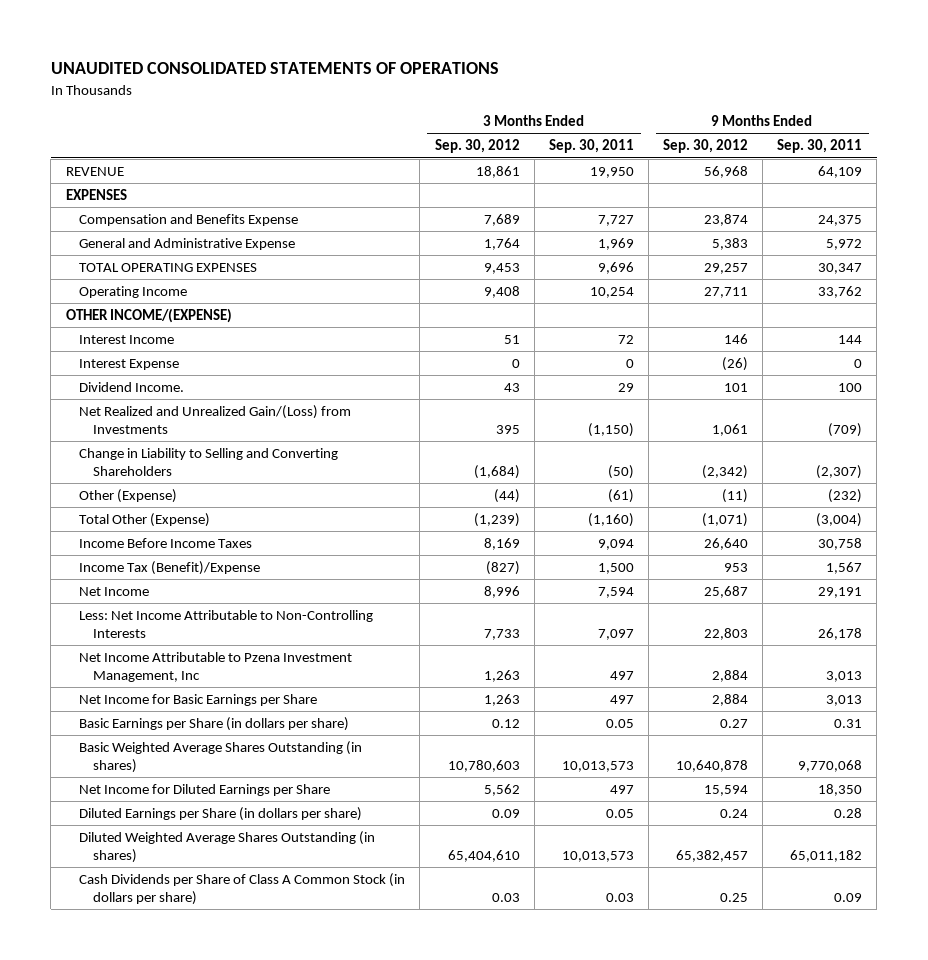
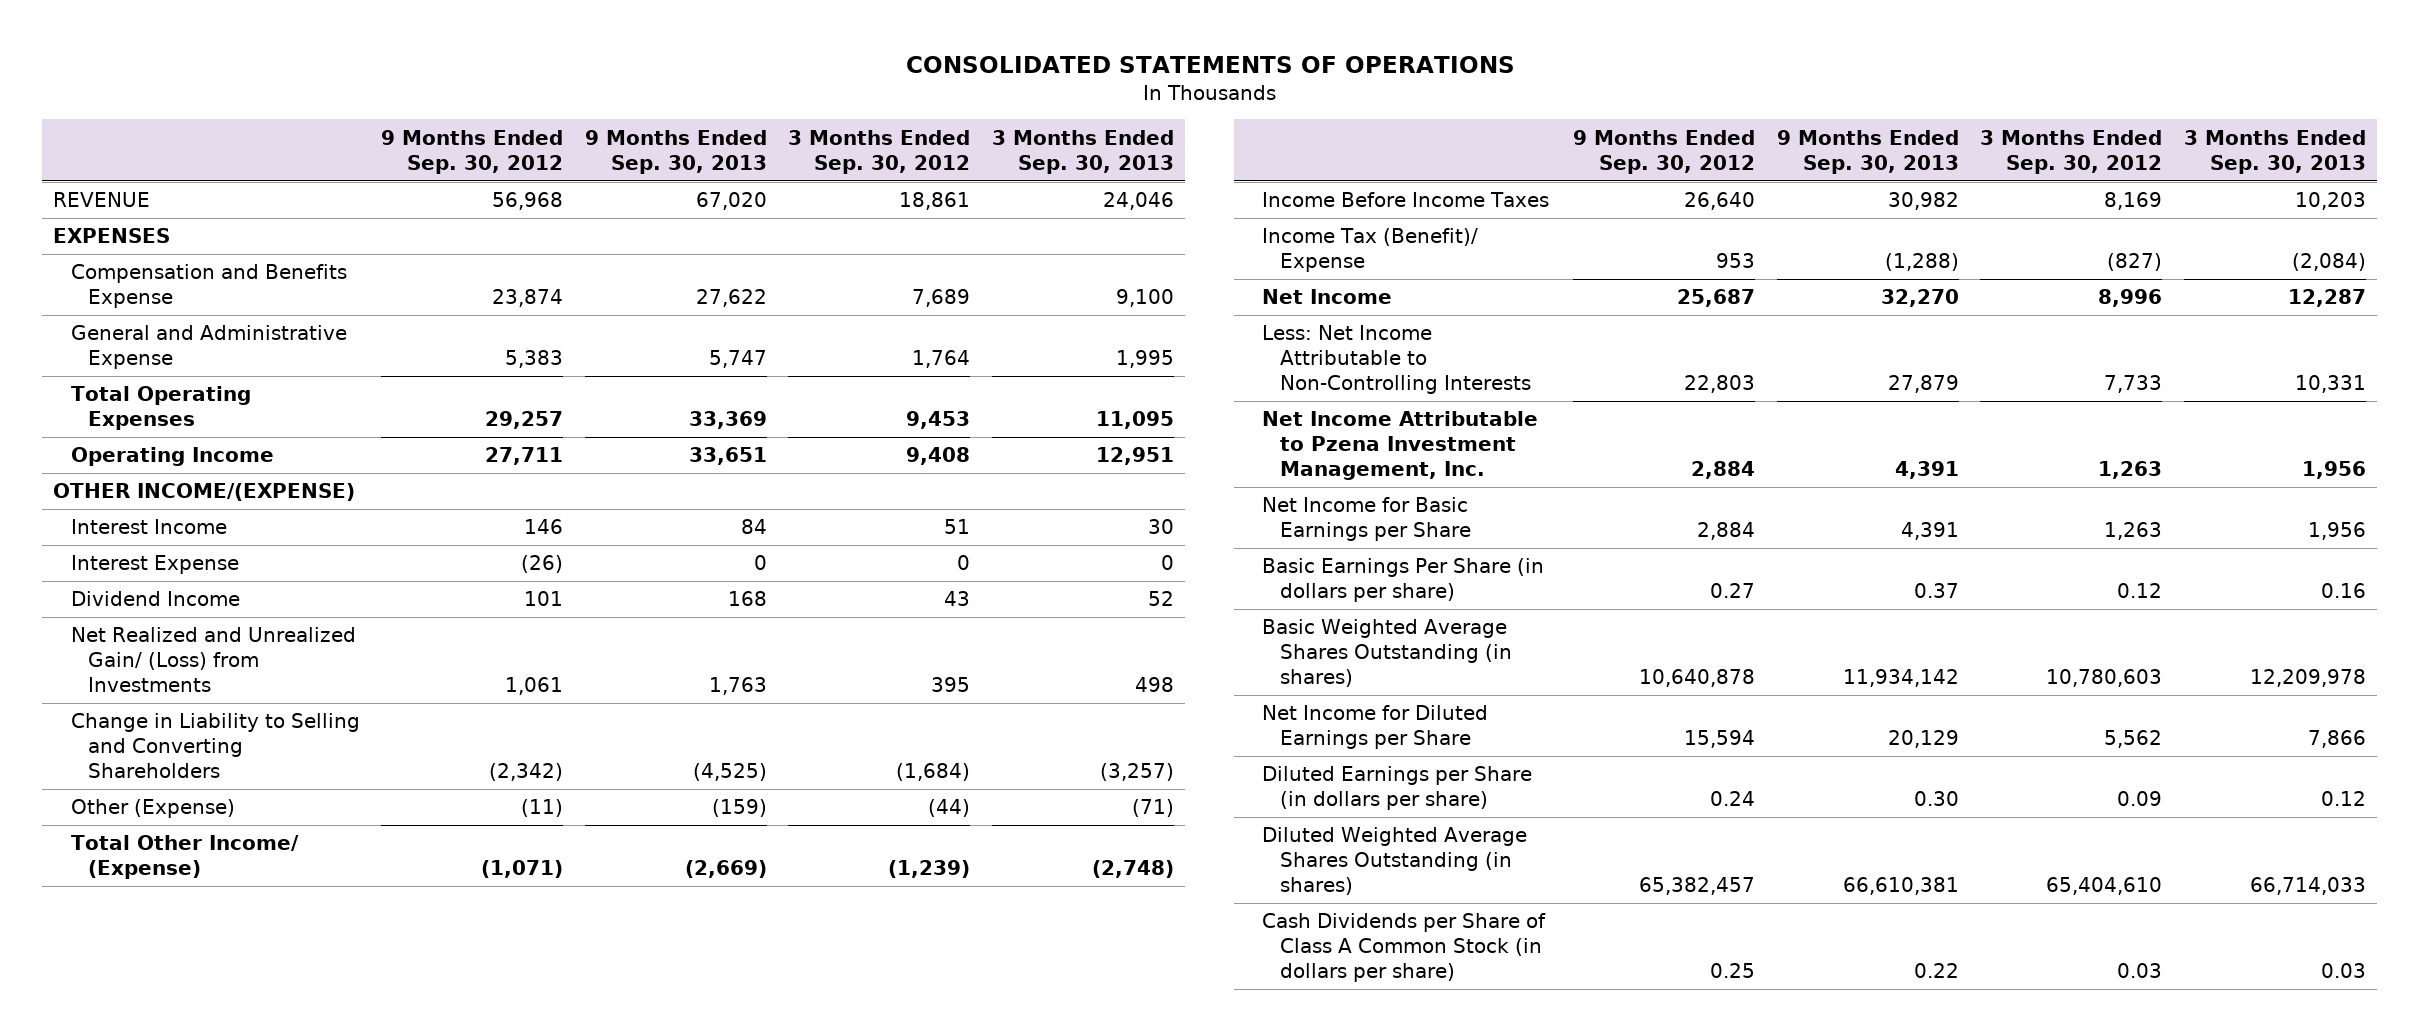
- UNAUDITED CONSOLIDATED STATEMENTS OF OPERATIONS
+ CONSOLIDATED STATEMENTS OF OPERATIONS
- | 3 Months Ended Sep. 30, 2012 | 3 Months Ended Sep. 30, 2011 | 9 Months Ended Sep. 30, 2012 | 9 Months Ended Sep. 30, 2011
+ | 9 Months Ended Sep. 30, 2012 | 9 Months Ended Sep. 30, 2013 | 3 Months Ended Sep. 30, 2012 | 3 Months Ended Sep. 30, 2013
- TOTAL OPERATING EXPENSES | 9,453 | 9,696 | 29,257 | 30,347
+ Total Operating Expenses | 29,257 | 33,369 | 9,453 | 11,095
- Dividend Income. | 43 | 29 | 101 | 100
- Net Realized and Unrealized Gain/(Loss) from Investments | 395 | (1,150) | 1,061 | (709)
+ Dividend Income | 101 | 168 | 43 | 52
+ Net Realized and Unrealized Gain/ (Loss) from Investments | 1,061 | 1,763 | 395 | 498
- Total Other (Expense) | (1,239) | (1,160) | (1,071) | (3,004)
+ Total Other Income/ (Expense) | (1,071) | (2,669) | (1,239) | (2,748)
- Income Tax (Benefit)/Expense | (827) | 1,500 | 953 | 1,567
+ Income Tax (Benefit)/ Expense | 953 | (1,288) | (827) | (2,084)
- Net Income Attributable to Pzena Investment Management, Inc | 1,263 | 497 | 2,884 | 3,013
+ Net Income Attributable to Pzena Investment Management, Inc. | 2,884 | 4,391 | 1,263 | 1,956
- Basic Earnings per Share (in dollars per share) | 0.12 | 0.05 | 0.27 | 0.31
+ Basic Earnings Per Share (in dollars per share) | 0.27 | 0.37 | 0.12 | 0.16

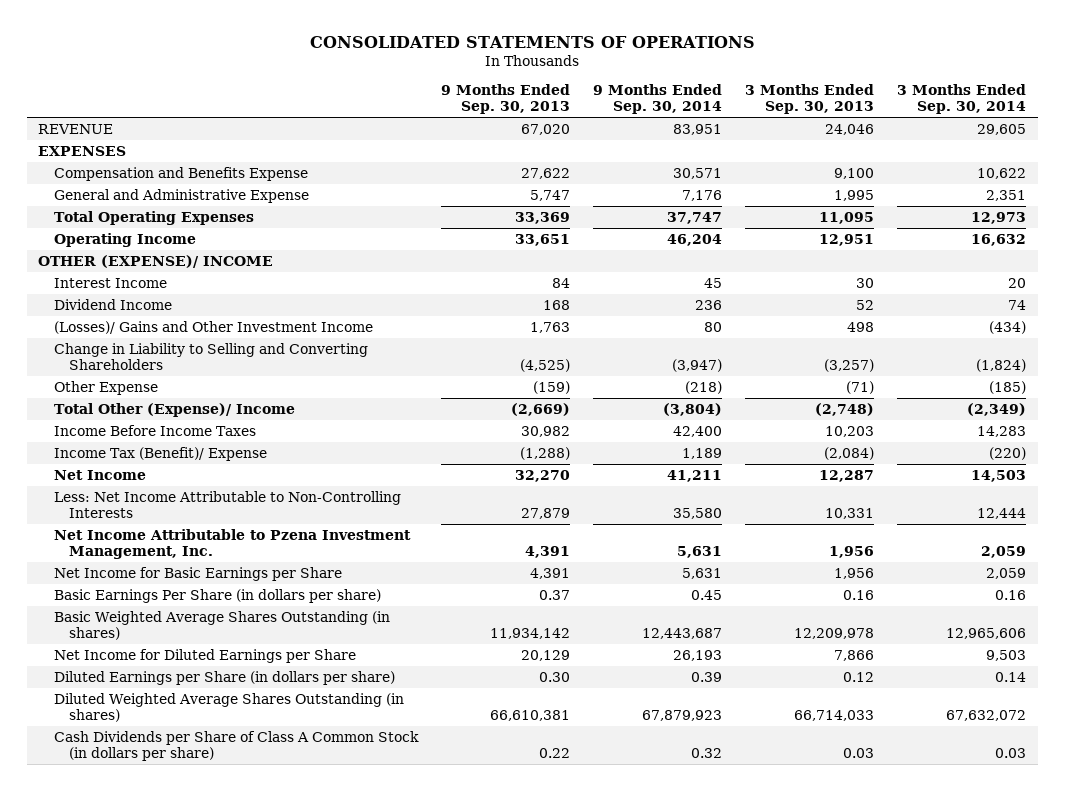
- | 9 Months Ended Sep. 30, 2012 | 9 Months Ended Sep. 30, 2013 | 3 Months Ended Sep. 30, 2012 | 3 Months Ended Sep. 30, 2013
+ | 9 Months Ended Sep. 30, 2013 | 9 Months Ended Sep. 30, 2014 | 3 Months Ended Sep. 30, 2013 | 3 Months Ended Sep. 30, 2014
- OTHER INCOME/(EXPENSE)
+ OTHER (EXPENSE)/ INCOME
- Interest Expense | (26) | 0 | 0 | 0
- Net Realized and Unrealized Gain/ (Loss) from Investments | 1,061 | 1,763 | 395 | 498
+ (Losses)/ Gains and Other Investment Income | 1,763 | 80 | 498 | (434)
- Other (Expense) | (11) | (159) | (44) | (71)
- Total Other Income/ (Expense) | (1,071) | (2,669) | (1,239) | (2,748)
+ Other Expense | (159) | (218) | (71) | (185)
+ Total Other (Expense)/ Income | (2,669) | (3,804) | (2,748) | (2,349)

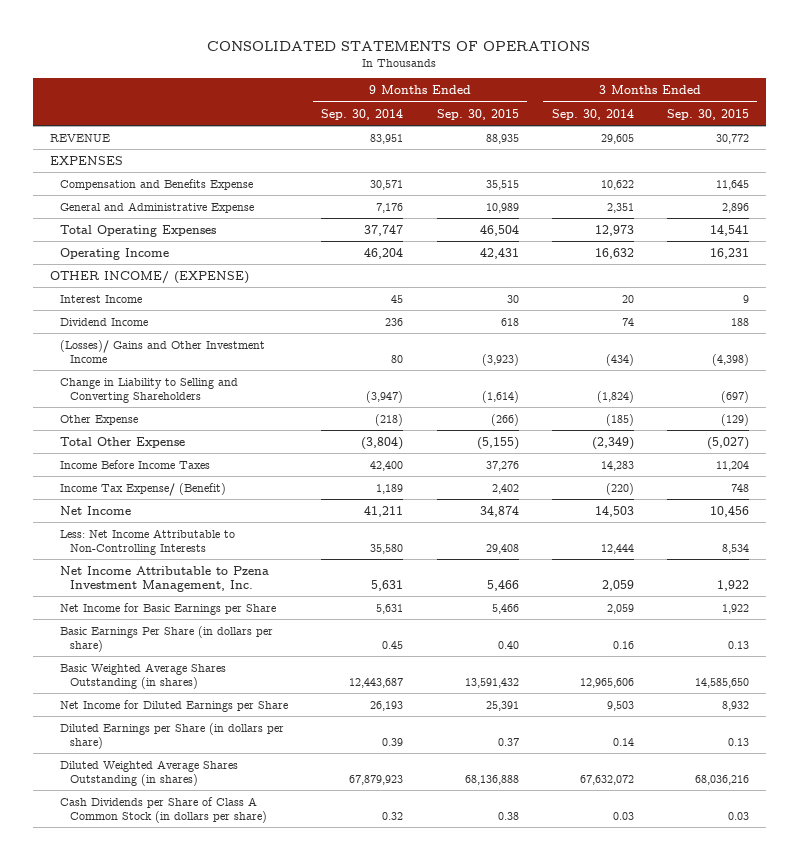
- | 9 Months Ended Sep. 30, 2013 | 9 Months Ended Sep. 30, 2014 | 3 Months Ended Sep. 30, 2013 | 3 Months Ended Sep. 30, 2014
+ | 9 Months Ended Sep. 30, 2014 | 9 Months Ended Sep. 30, 2015 | 3 Months Ended Sep. 30, 2014 | 3 Months Ended Sep. 30, 2015
- OTHER (EXPENSE)/ INCOME
+ OTHER INCOME/ (EXPENSE)
- Total Other (Expense)/ Income | (2,669) | (3,804) | (2,748) | (2,349)
+ Total Other Expense | (3,804) | (5,155) | (2,349) | (5,027)
- Income Tax (Benefit)/ Expense | (1,288) | 1,189 | (2,084) | (220)
+ Income Tax Expense/ (Benefit) | 1,189 | 2,402 | (220) | 748

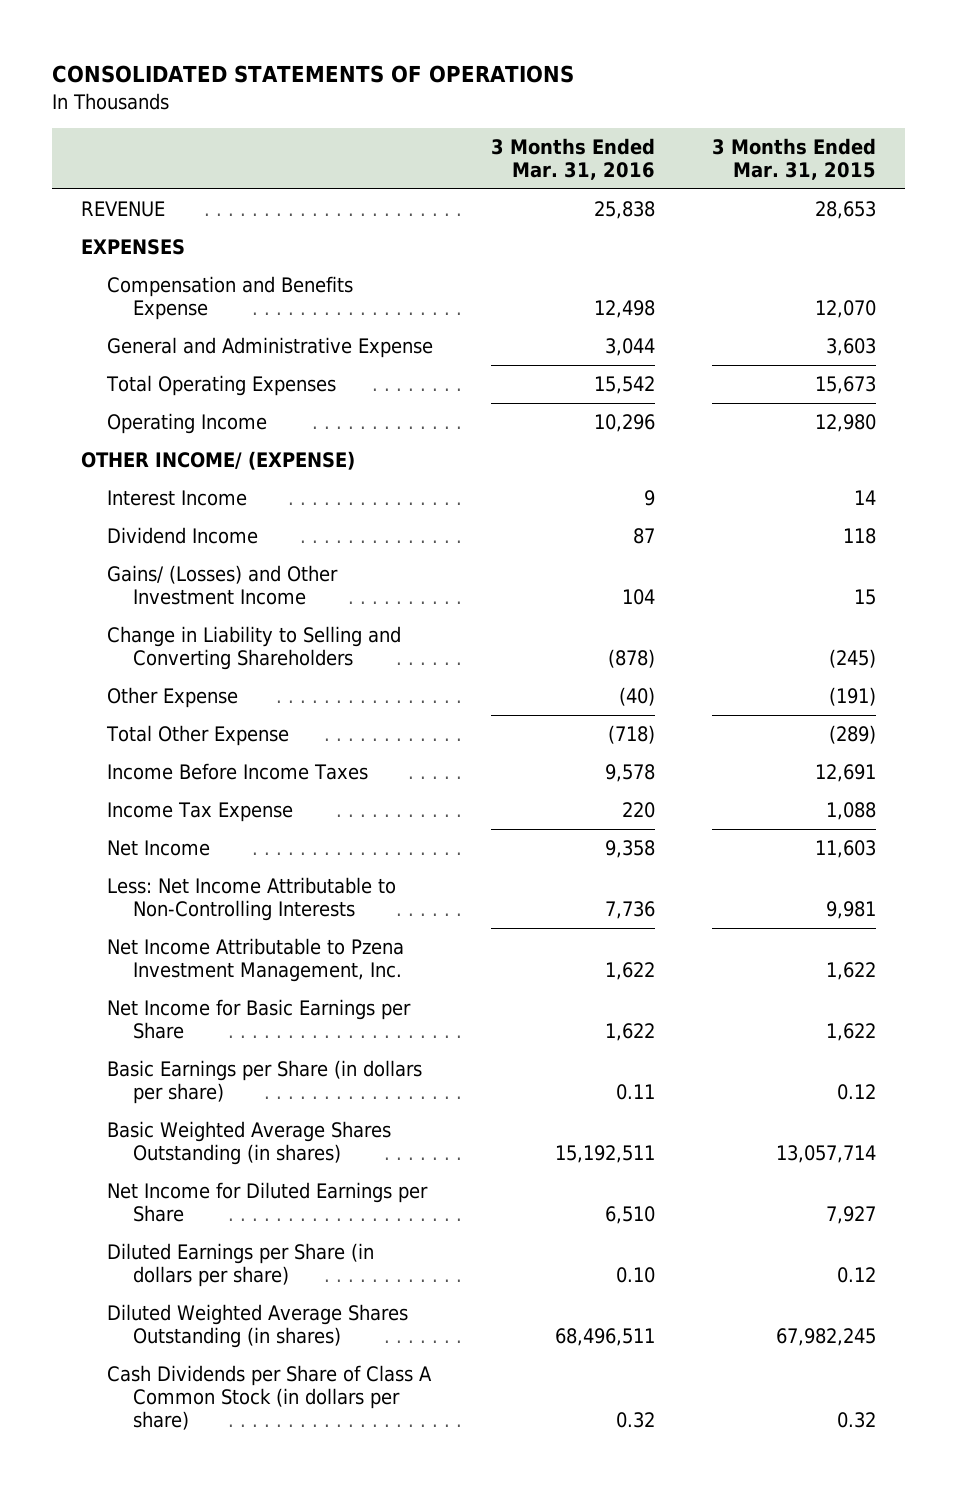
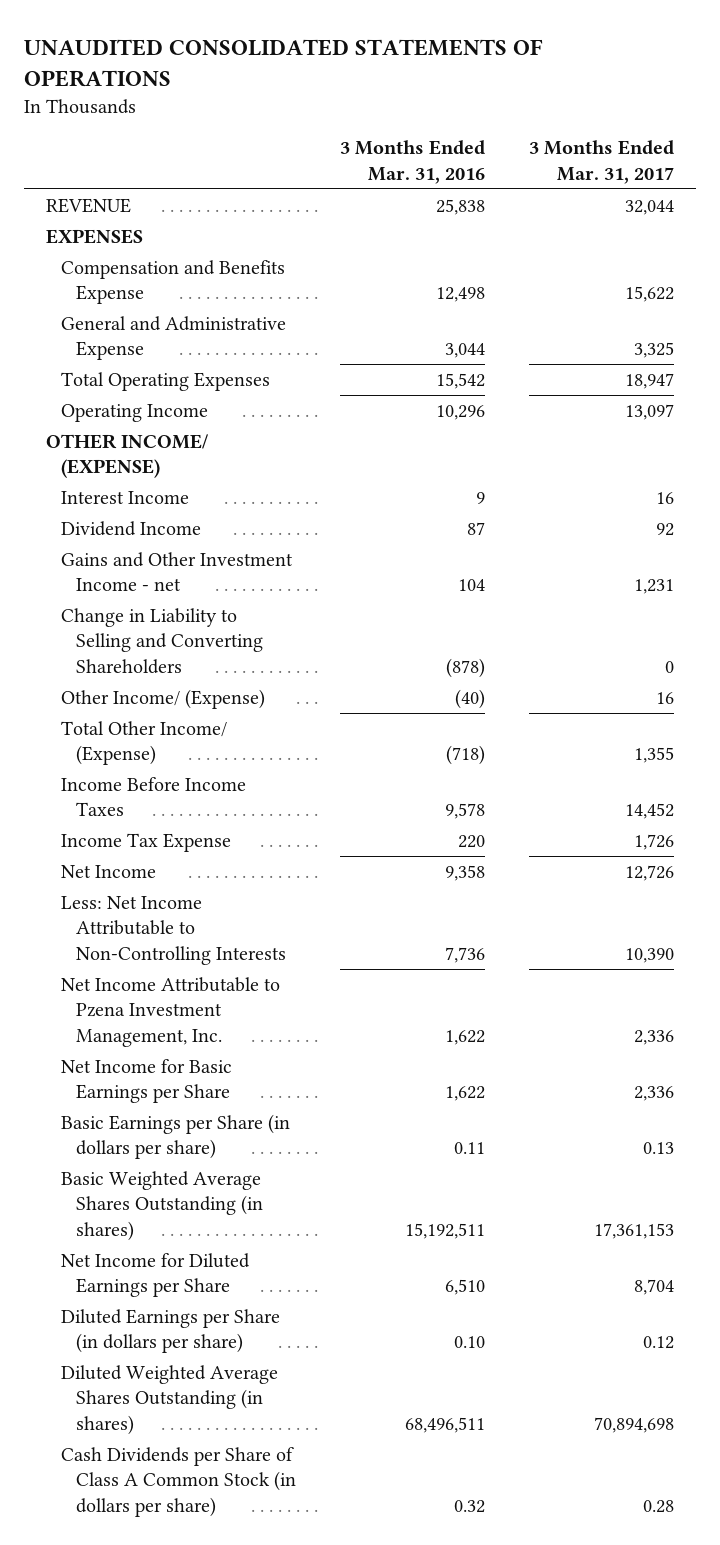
- CONSOLIDATED STATEMENTS OF OPERATIONS
+ UNAUDITED CONSOLIDATED STATEMENTS OF OPERATIONS
- | 3 Months Ended Mar. 31, 2016 | 3 Months Ended Mar. 31, 2015
+ | 3 Months Ended Mar. 31, 2016 | 3 Months Ended Mar. 31, 2017
- Gains/ (Losses) and Other Investment Income | 104 | 15
+ Gains and Other Investment Income - net | 104 | 1,231
- Other Expense | (40) | (191)
- Total Other Expense | (718) | (289)
+ Other Income/ (Expense) | (40) | 16
+ Total Other Income/ (Expense) | (718) | 1,355

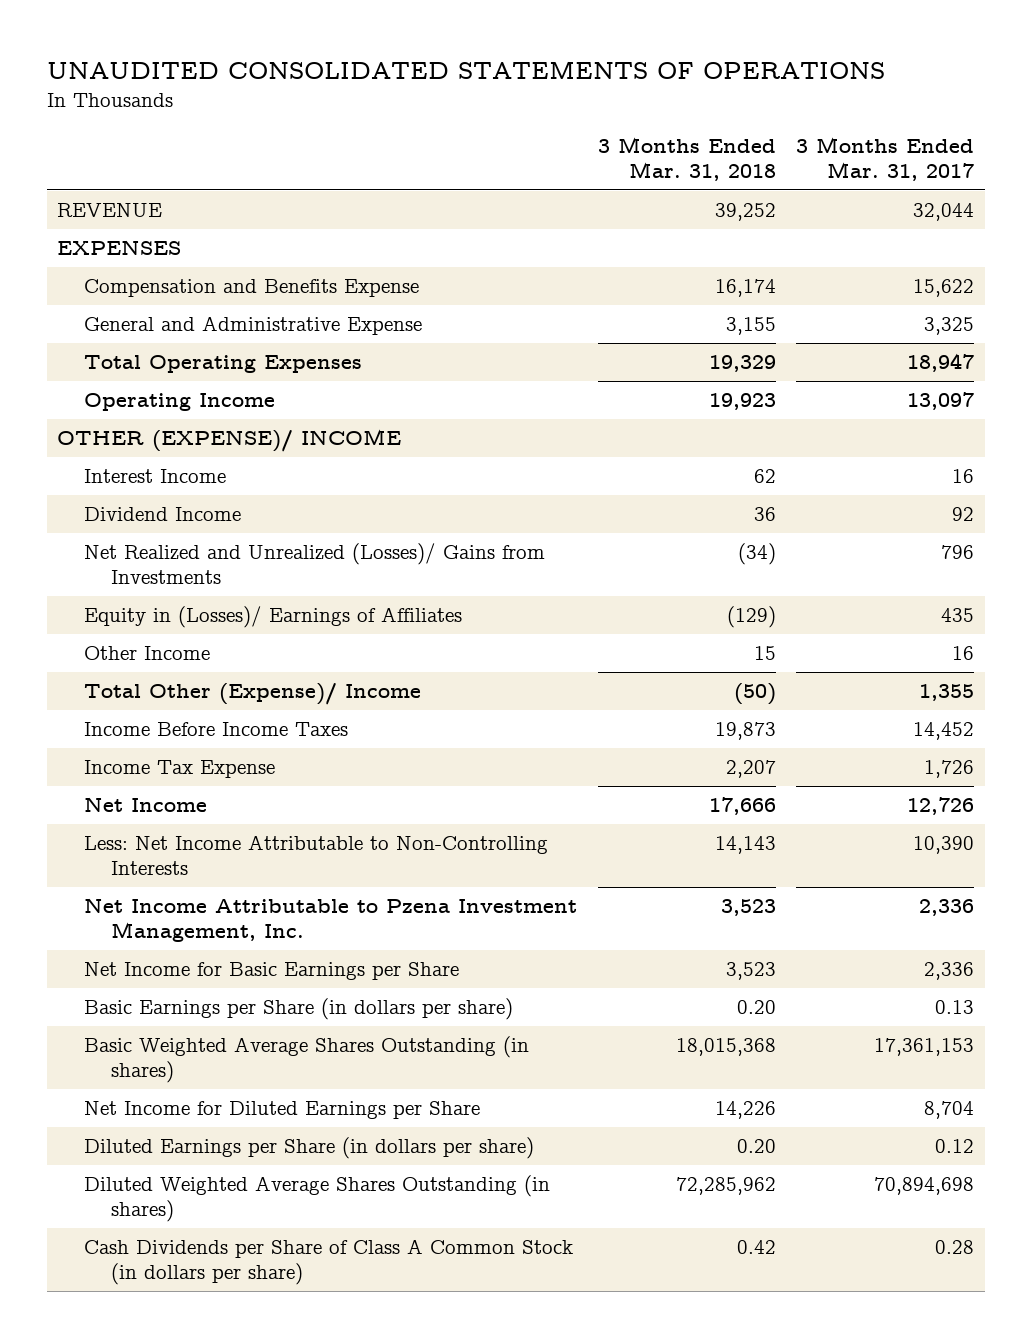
- | 3 Months Ended Mar. 31, 2016 | 3 Months Ended Mar. 31, 2017
+ | 3 Months Ended Mar. 31, 2018 | 3 Months Ended Mar. 31, 2017
- OTHER INCOME/ (EXPENSE)
+ OTHER (EXPENSE)/ INCOME
- Gains and Other Investment Income - net | 104 | 1,231
- Change in Liability to Selling and Converting Shareholders | (878) | 0
- Other Income/ (Expense) | (40) | 16
- Total Other Income/ (Expense) | (718) | 1,355
+ Net Realized and Unrealized (Losses)/ Gains from Investments | (34) | 796
+ Equity in (Losses)/ Earnings of Affiliates | (129) | 435
+ Other Income | 15 | 16
+ Total Other (Expense)/ Income | (50) | 1,355

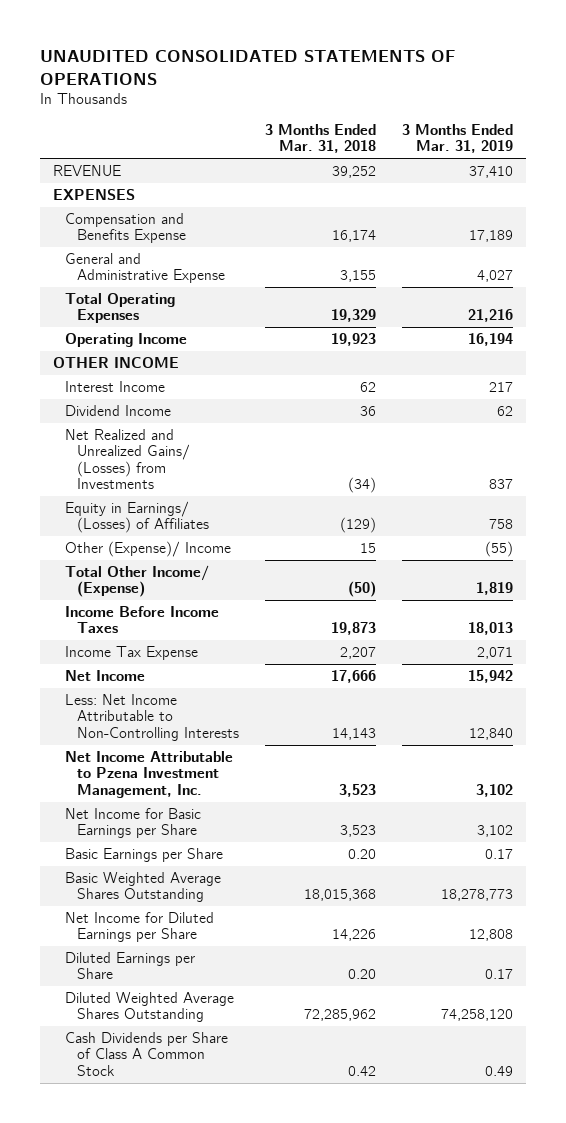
- | 3 Months Ended Mar. 31, 2018 | 3 Months Ended Mar. 31, 2017
+ | 3 Months Ended Mar. 31, 2018 | 3 Months Ended Mar. 31, 2019
- OTHER (EXPENSE)/ INCOME
+ OTHER INCOME
- Net Realized and Unrealized (Losses)/ Gains from Investments | (34) | 796
- Equity in (Losses)/ Earnings of Affiliates | (129) | 435
- Other Income | 15 | 16
- Total Other (Expense)/ Income | (50) | 1,355
+ Net Realized and Unrealized Gains/ (Losses) from Investments | (34) | 837
+ Equity in Earnings/ (Losses) of Affiliates | (129) | 758
+ Other (Expense)/ Income | 15 | (55)
+ Total Other Income/ (Expense) | (50) | 1,819
- Basic Earnings per Share (in dollars per share) | 0.20 | 0.13
- Basic Weighted Average Shares Outstanding (in shares) | 18,015,368 | 17,361,153
+ Basic Earnings per Share | 0.20 | 0.17
+ Basic Weighted Average Shares Outstanding | 18,015,368 | 18,278,773
- Diluted Earnings per Share (in dollars per share) | 0.20 | 0.12
- Diluted Weighted Average Shares Outstanding (in shares) | 72,285,962 | 70,894,698
- Cash Dividends per Share of Class A Common Stock (in dollars per share) | 0.42 | 0.28
+ Diluted Earnings per Share | 0.20 | 0.17
+ Diluted Weighted Average Shares Outstanding | 72,285,962 | 74,258,120
+ Cash Dividends per Share of Class A Common Stock | 0.42 | 0.49

